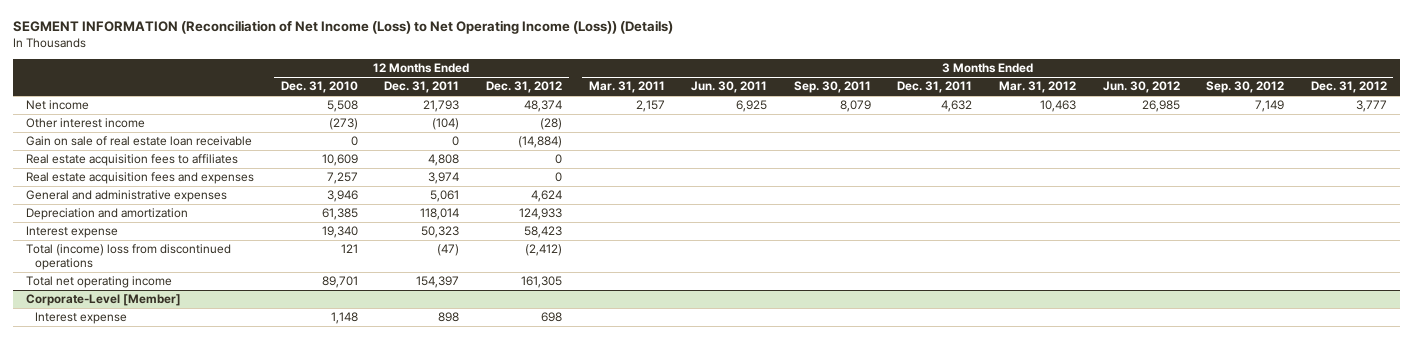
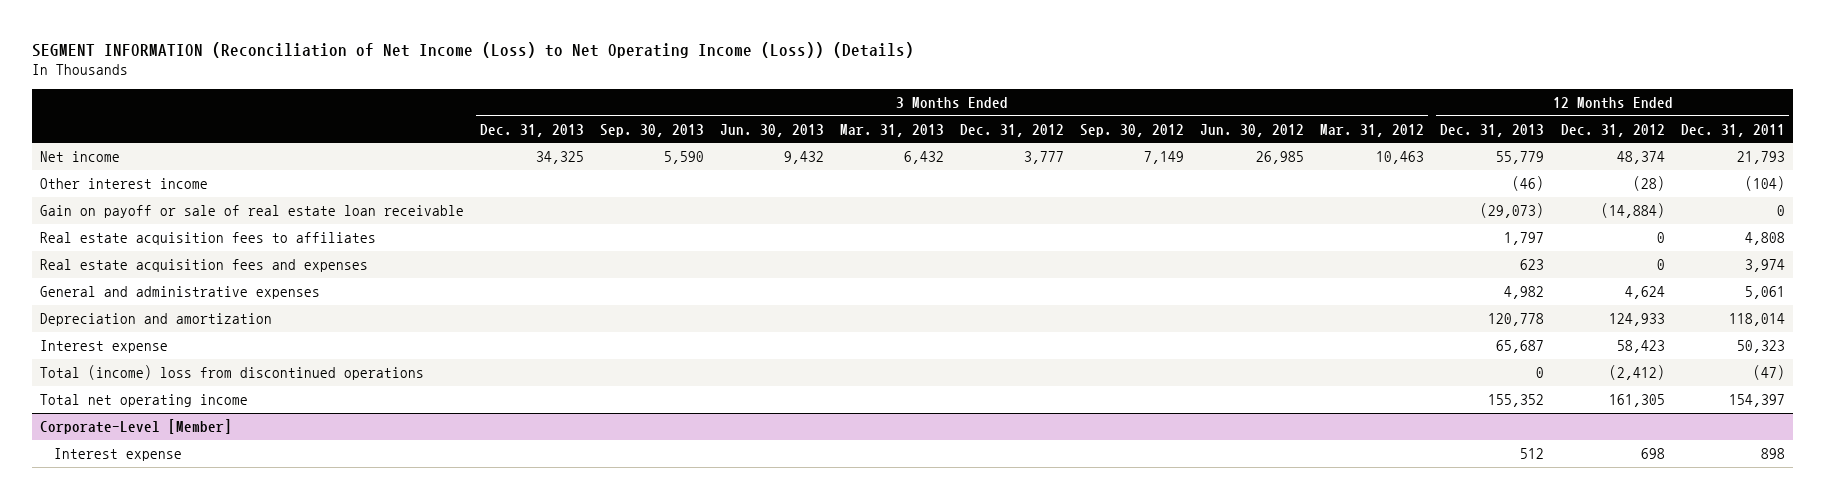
- | 12 Months Ended Dec. 31, 2010 | 12 Months Ended Dec. 31, 2011 | 12 Months Ended Dec. 31, 2012 | 3 Months Ended Mar. 31, 2011 | 3 Months Ended Jun. 30, 2011 | 3 Months Ended Sep. 30, 2011 | 3 Months Ended Dec. 31, 2011 | 3 Months Ended Mar. 31, 2012 | 3 Months Ended Jun. 30, 2012 | 3 Months Ended Sep. 30, 2012 | 3 Months Ended Dec. 31, 2012
+ | 3 Months Ended Dec. 31, 2013 | 3 Months Ended Sep. 30, 2013 | 3 Months Ended Jun. 30, 2013 | 3 Months Ended Mar. 31, 2013 | 3 Months Ended Dec. 31, 2012 | 3 Months Ended Sep. 30, 2012 | 3 Months Ended Jun. 30, 2012 | 3 Months Ended Mar. 31, 2012 | 12 Months Ended Dec. 31, 2013 | 12 Months Ended Dec. 31, 2012 | 12 Months Ended Dec. 31, 2011
- Gain on sale of real estate loan receivable | 0 | 0 | (14,884) | | | | | | | |
+ Gain on payoff or sale of real estate loan receivable | | | | | | | | | (29,073) | (14,884) | 0

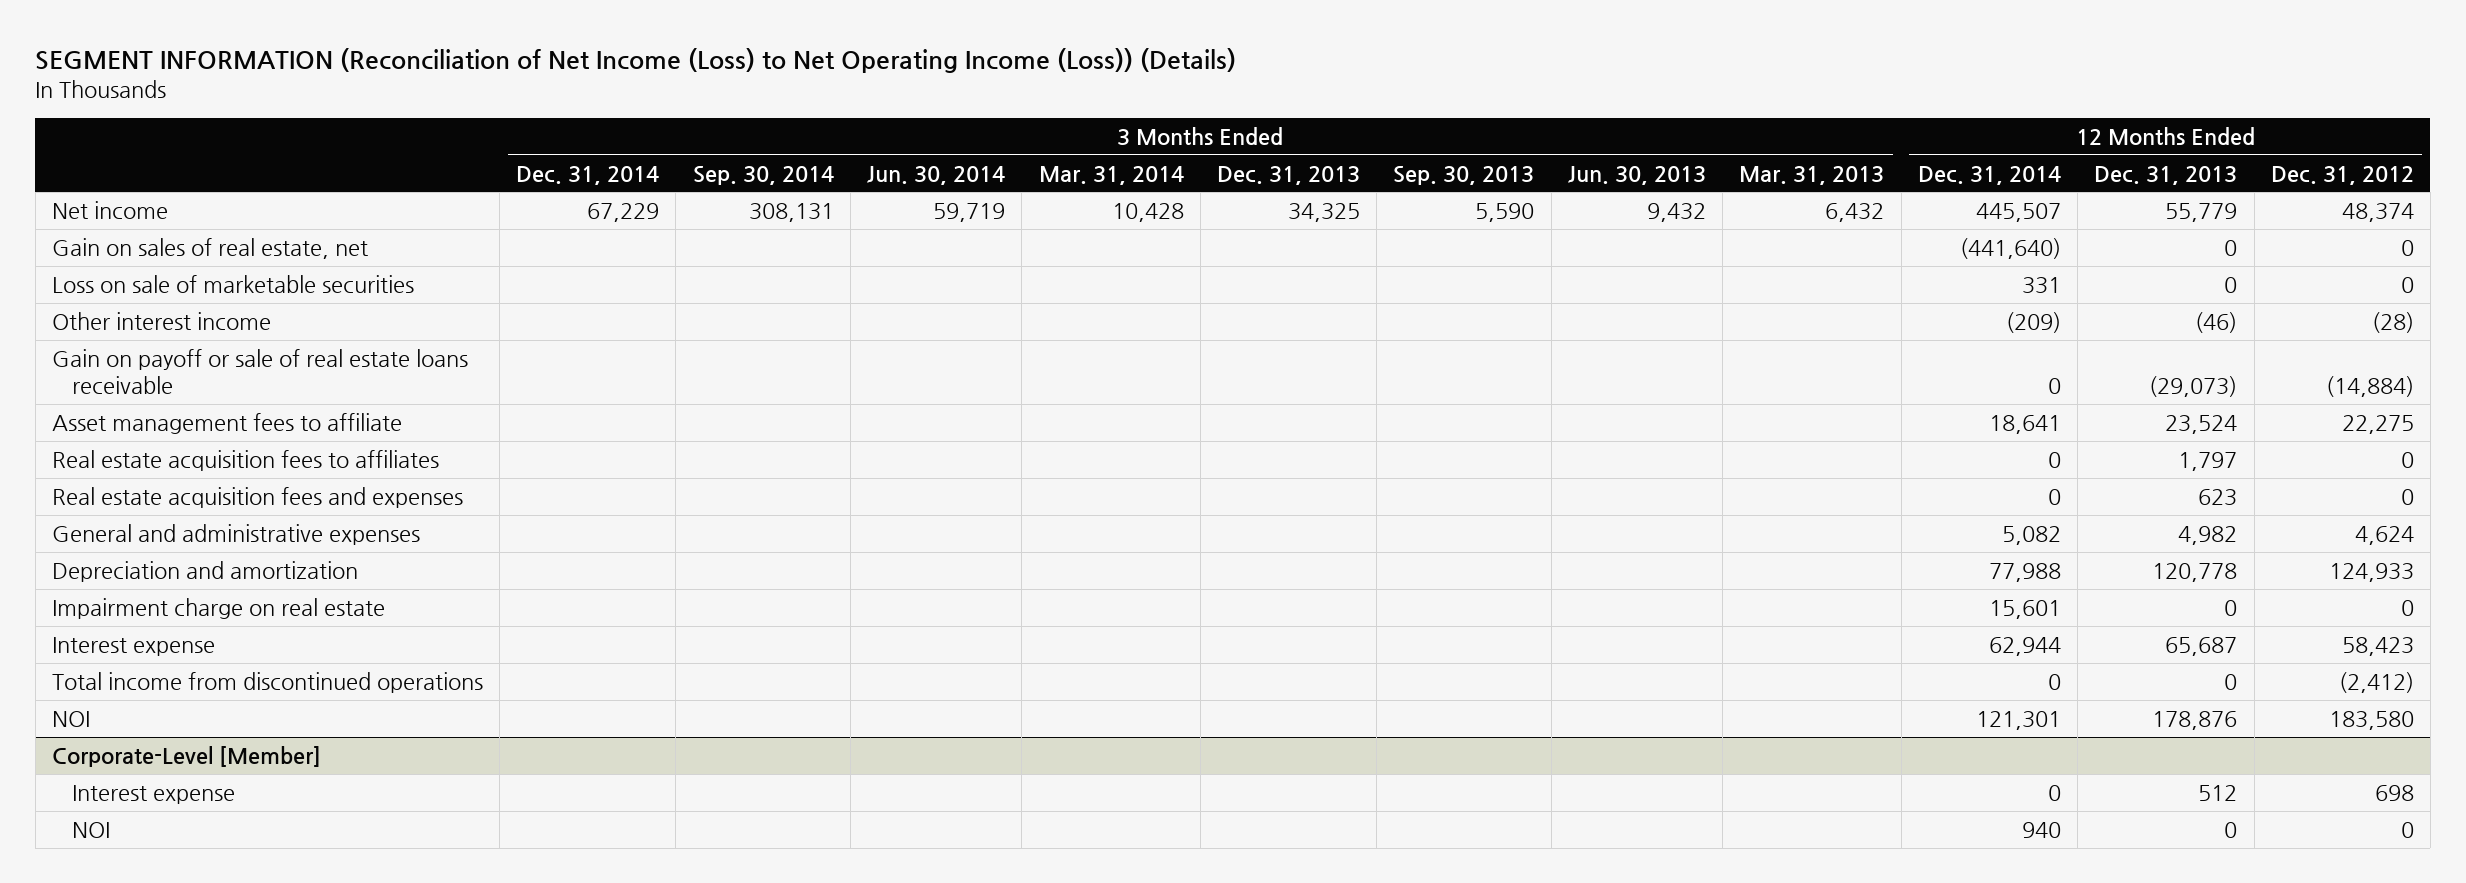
- | 3 Months Ended Dec. 31, 2013 | 3 Months Ended Sep. 30, 2013 | 3 Months Ended Jun. 30, 2013 | 3 Months Ended Mar. 31, 2013 | 3 Months Ended Dec. 31, 2012 | 3 Months Ended Sep. 30, 2012 | 3 Months Ended Jun. 30, 2012 | 3 Months Ended Mar. 31, 2012 | 12 Months Ended Dec. 31, 2013 | 12 Months Ended Dec. 31, 2012 | 12 Months Ended Dec. 31, 2011
+ | 3 Months Ended Dec. 31, 2014 | 3 Months Ended Sep. 30, 2014 | 3 Months Ended Jun. 30, 2014 | 3 Months Ended Mar. 31, 2014 | 3 Months Ended Dec. 31, 2013 | 3 Months Ended Sep. 30, 2013 | 3 Months Ended Jun. 30, 2013 | 3 Months Ended Mar. 31, 2013 | 12 Months Ended Dec. 31, 2014 | 12 Months Ended Dec. 31, 2013 | 12 Months Ended Dec. 31, 2012
+ Gain on sales of real estate, net | | | | | | | | | (441,640) | 0 | 0
+ Loss on sale of marketable securities | | | | | | | | | 331 | 0 | 0
- Gain on payoff or sale of real estate loan receivable | | | | | | | | | (29,073) | (14,884) | 0
+ Gain on payoff or sale of real estate loans receivable | | | | | | | | | 0 | (29,073) | (14,884)
+ Asset management fees to affiliate | | | | | | | | | 18,641 | 23,524 | 22,275
+ Impairment charge on real estate | | | | | | | | | 15,601 | 0 | 0
- Total (income) loss from discontinued operations | | | | | | | | | 0 | (2,412) | (47)
- Total net operating income | | | | | | | | | 155,352 | 161,305 | 154,397
+ Total income from discontinued operations | | | | | | | | | 0 | 0 | (2,412)
+ NOI | | | | | | | | | 121,301 | 178,876 | 183,580
@ Corporate-Level [Member]
+ NOI | | | | | | | | | 940 | 0 | 0

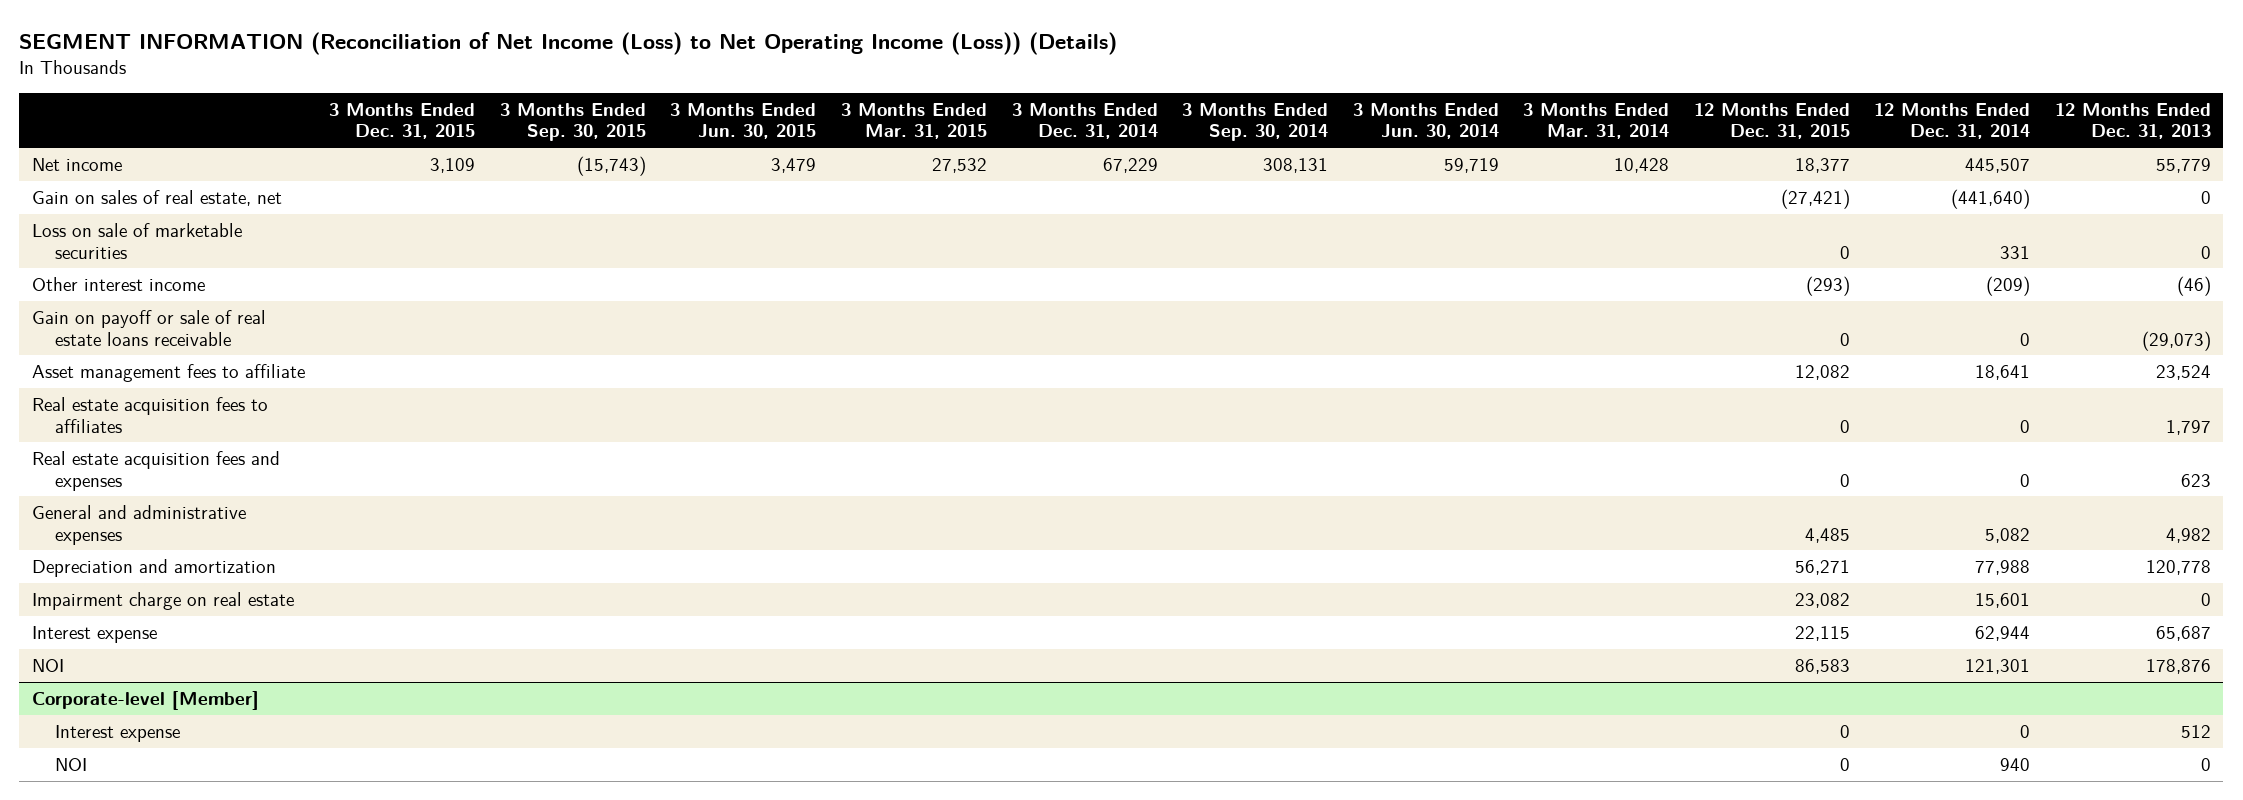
- | 3 Months Ended Dec. 31, 2014 | 3 Months Ended Sep. 30, 2014 | 3 Months Ended Jun. 30, 2014 | 3 Months Ended Mar. 31, 2014 | 3 Months Ended Dec. 31, 2013 | 3 Months Ended Sep. 30, 2013 | 3 Months Ended Jun. 30, 2013 | 3 Months Ended Mar. 31, 2013 | 12 Months Ended Dec. 31, 2014 | 12 Months Ended Dec. 31, 2013 | 12 Months Ended Dec. 31, 2012
+ | 3 Months Ended Dec. 31, 2015 | 3 Months Ended Sep. 30, 2015 | 3 Months Ended Jun. 30, 2015 | 3 Months Ended Mar. 31, 2015 | 3 Months Ended Dec. 31, 2014 | 3 Months Ended Sep. 30, 2014 | 3 Months Ended Jun. 30, 2014 | 3 Months Ended Mar. 31, 2014 | 12 Months Ended Dec. 31, 2015 | 12 Months Ended Dec. 31, 2014 | 12 Months Ended Dec. 31, 2013
- Total income from discontinued operations | | | | | | | | | 0 | 0 | (2,412)
- Corporate-Level [Member]
+ Corporate-level [Member]

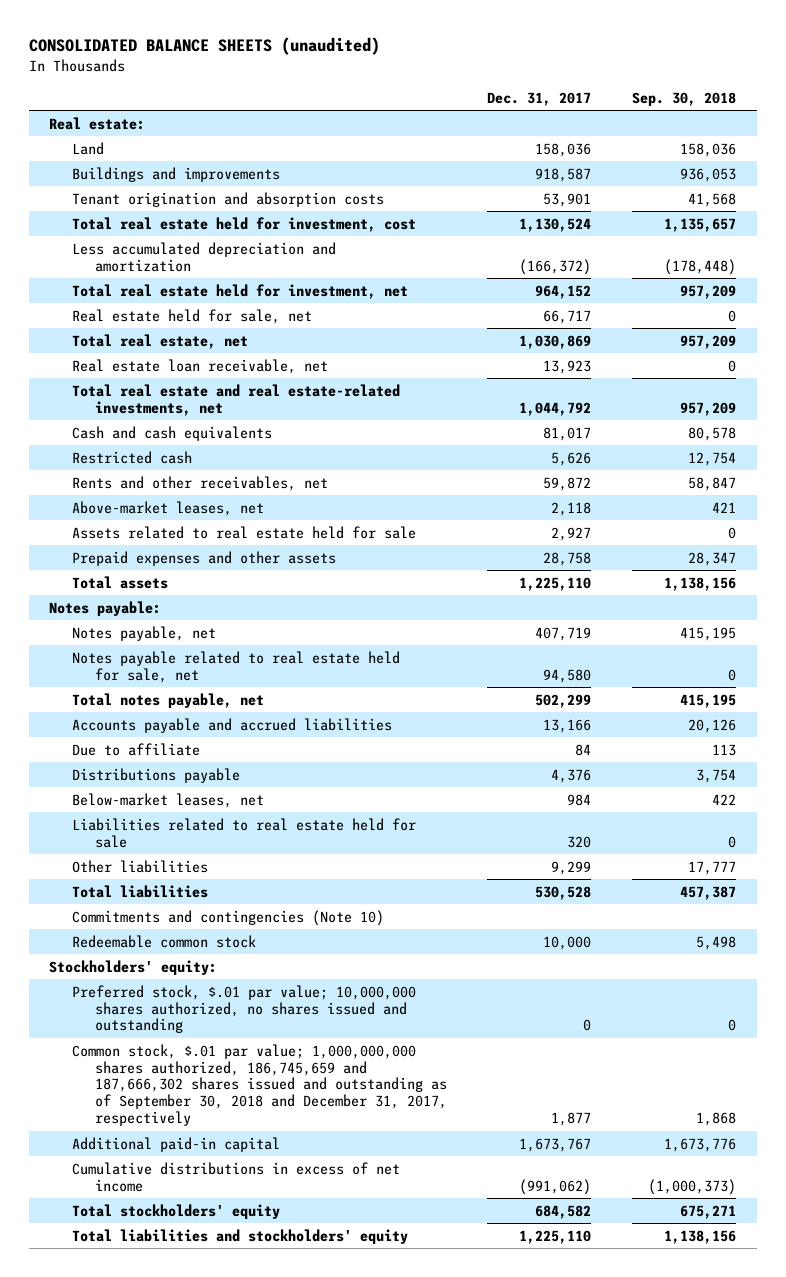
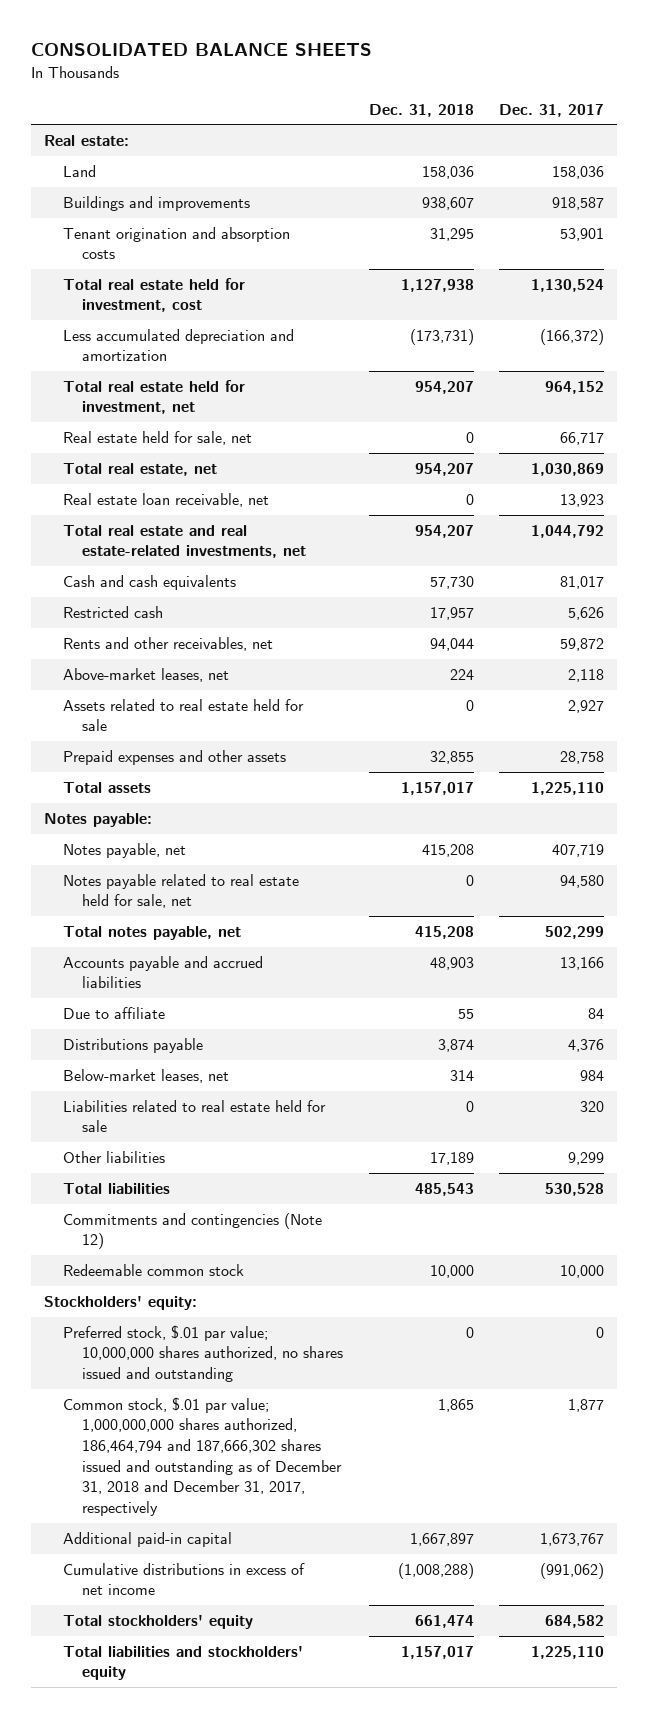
- CONSOLIDATED BALANCE SHEETS (unaudited)
+ CONSOLIDATED BALANCE SHEETS
- | Dec. 31, 2017 | Sep. 30, 2018
+ | Dec. 31, 2018 | Dec. 31, 2017
- Commitments and contingencies (Note 10)
+ Commitments and contingencies (Note 12)
- Common stock, $.01 par value; 1,000,000,000 shares authorized, 186,745,659 and 187,666,302 shares issued and outstanding as of September 30, 2018 and December 31, 2017, respectively | 1,877 | 1,868
+ Common stock, $.01 par value; 1,000,000,000 shares authorized, 186,464,794 and 187,666,302 shares issued and outstanding as of December 31, 2018 and December 31, 2017, respectively | 1,865 | 1,877

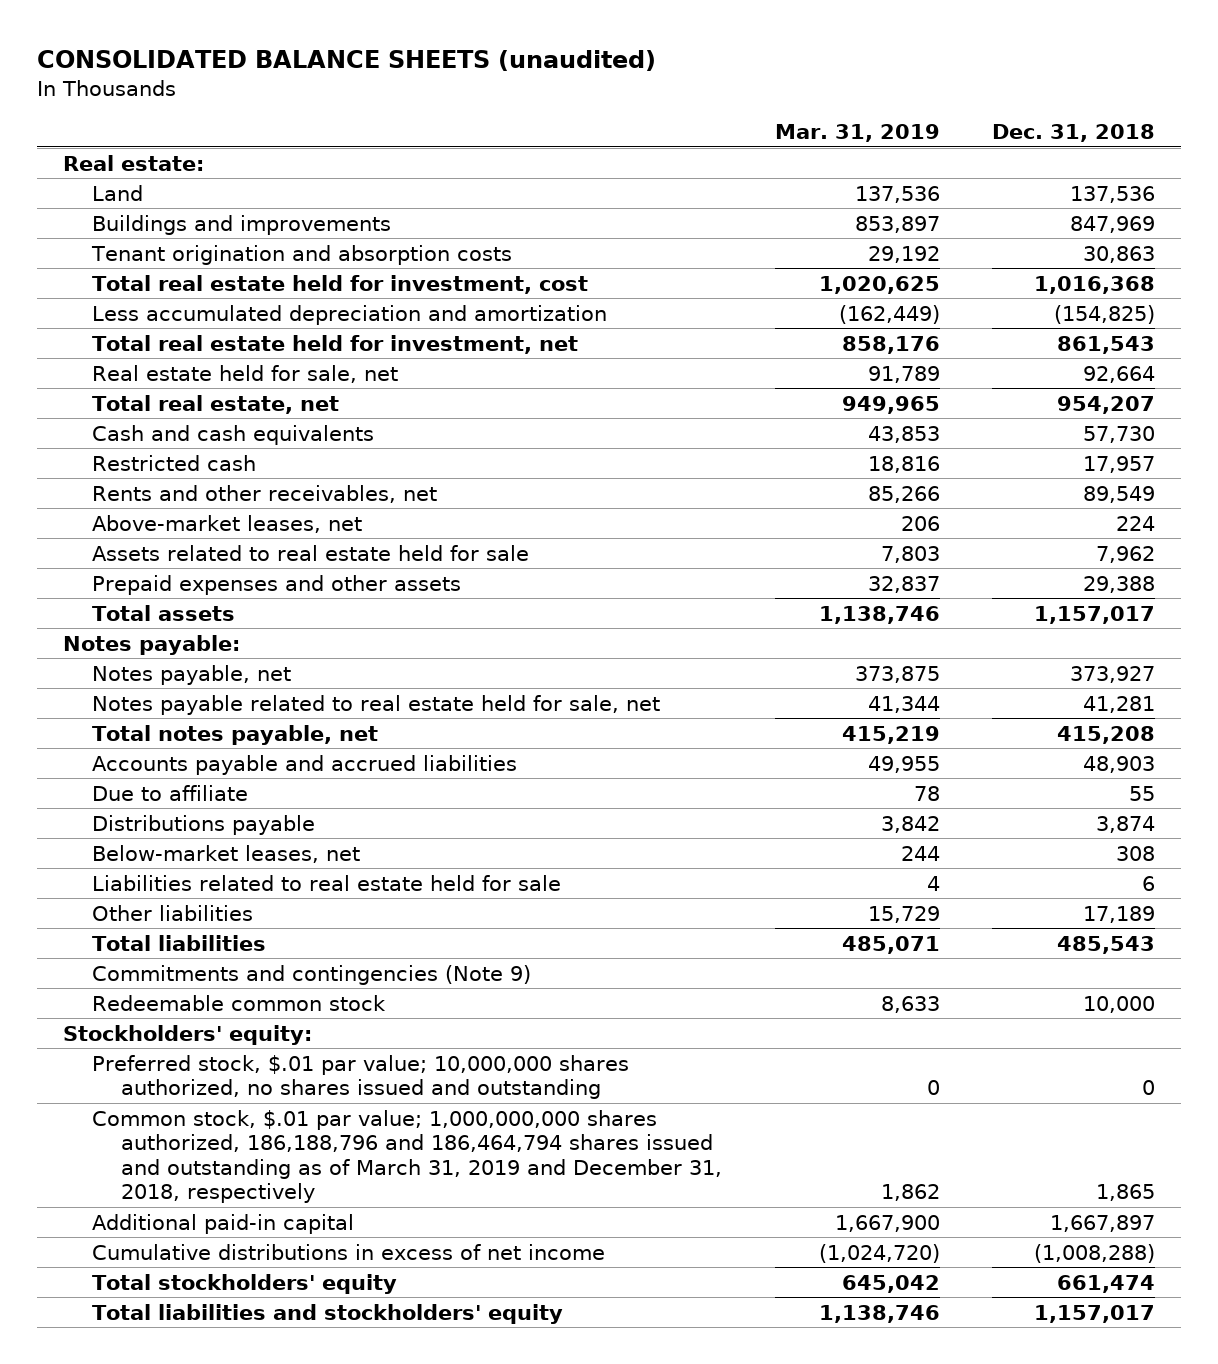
- CONSOLIDATED BALANCE SHEETS
+ CONSOLIDATED BALANCE SHEETS (unaudited)
- | Dec. 31, 2018 | Dec. 31, 2017
+ | Mar. 31, 2019 | Dec. 31, 2018
- Land | 158,036 | 158,036
- Buildings and improvements | 938,607 | 918,587
- Tenant origination and absorption costs | 31,295 | 53,901
- Total real estate held for investment, cost | 1,127,938 | 1,130,524
- Less accumulated depreciation and amortization | (173,731) | (166,372)
- Total real estate held for investment, net | 954,207 | 964,152
- Real estate held for sale, net | 0 | 66,717
+ Land | 137,536 | 137,536
+ Buildings and improvements | 853,897 | 847,969
+ Tenant origination and absorption costs | 29,192 | 30,863
+ Total real estate held for investment, cost | 1,020,625 | 1,016,368
+ Less accumulated depreciation and amortization | (162,449) | (154,825)
+ Total real estate held for investment, net | 858,176 | 861,543
+ Real estate held for sale, net | 91,789 | 92,664
- Real estate loan receivable, net | 0 | 13,923
- Total real estate and real estate-related investments, net | 954,207 | 1,044,792
- Rents and other receivables, net | 94,044 | 59,872
+ Rents and other receivables, net | 85,266 | 89,549
- Assets related to real estate held for sale | 0 | 2,927
- Prepaid expenses and other assets | 32,855 | 28,758
+ Assets related to real estate held for sale | 7,803 | 7,962
+ Prepaid expenses and other assets | 32,837 | 29,388
- Notes payable, net | 415,208 | 407,719
- Notes payable related to real estate held for sale, net | 0 | 94,580
+ Notes payable, net | 373,875 | 373,927
+ Notes payable related to real estate held for sale, net | 41,344 | 41,281
- Below-market leases, net | 314 | 984
- Liabilities related to real estate held for sale | 0 | 320
+ Below-market leases, net | 244 | 308
+ Liabilities related to real estate held for sale | 4 | 6
- Commitments and contingencies (Note 12)
+ Commitments and contingencies (Note 9)
- Common stock, $.01 par value; 1,000,000,000 shares authorized, 186,464,794 and 187,666,302 shares issued and outstanding as of December 31, 2018 and December 31, 2017, respectively | 1,865 | 1,877
+ Common stock, $.01 par value; 1,000,000,000 shares authorized, 186,188,796 and 186,464,794 shares issued and outstanding as of March 31, 2019 and December 31, 2018, respectively | 1,862 | 1,865

